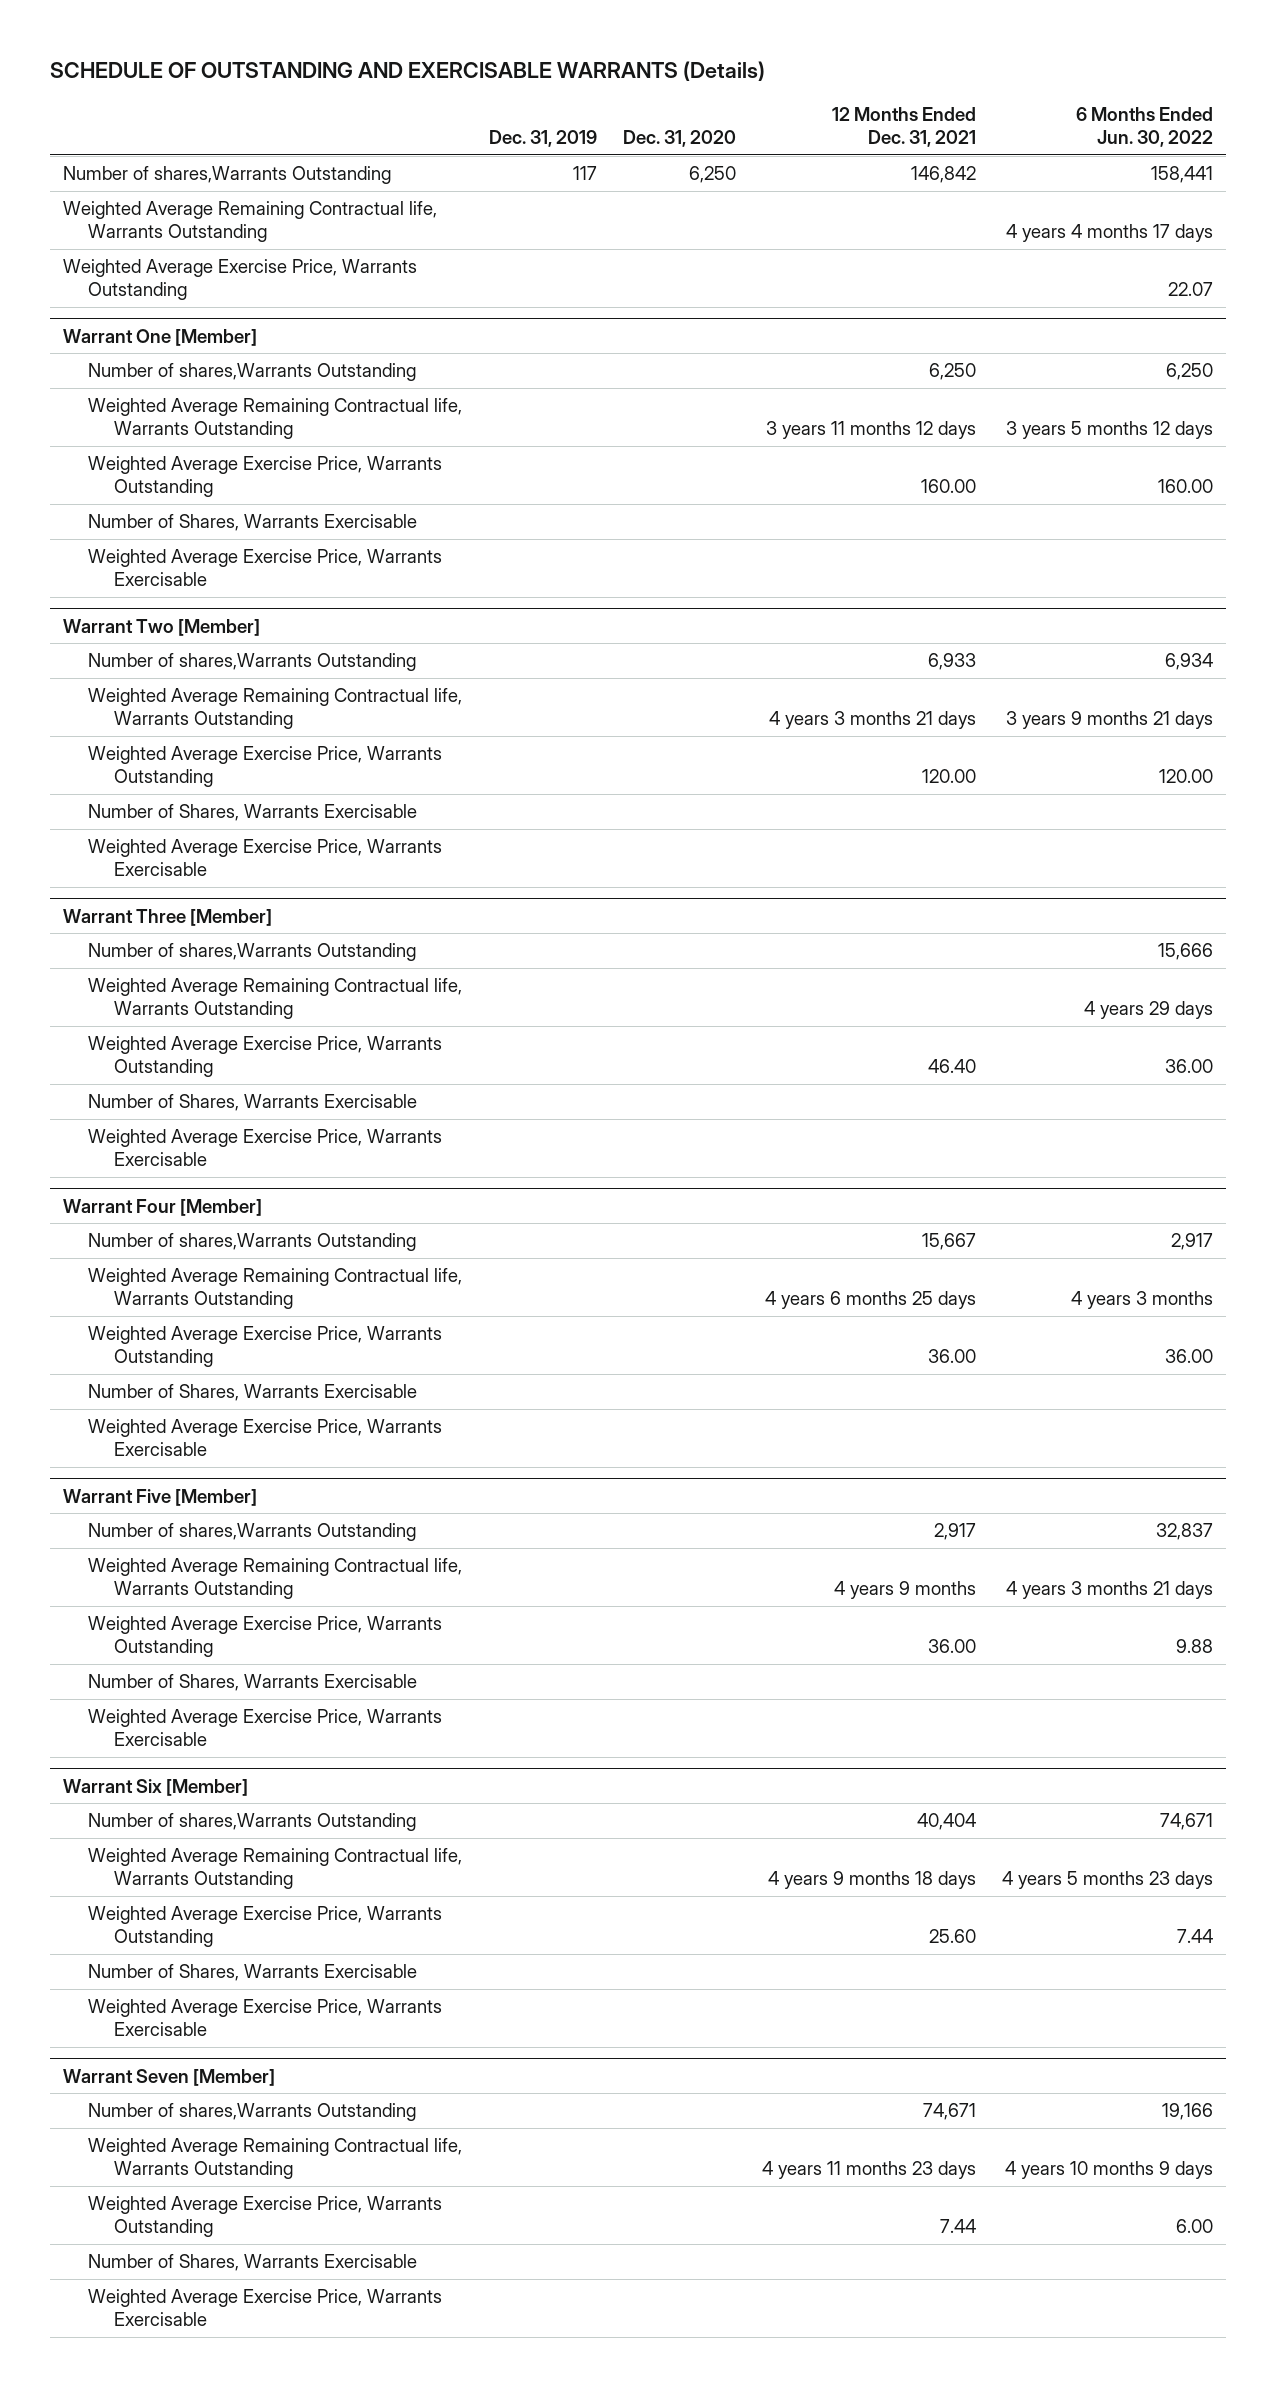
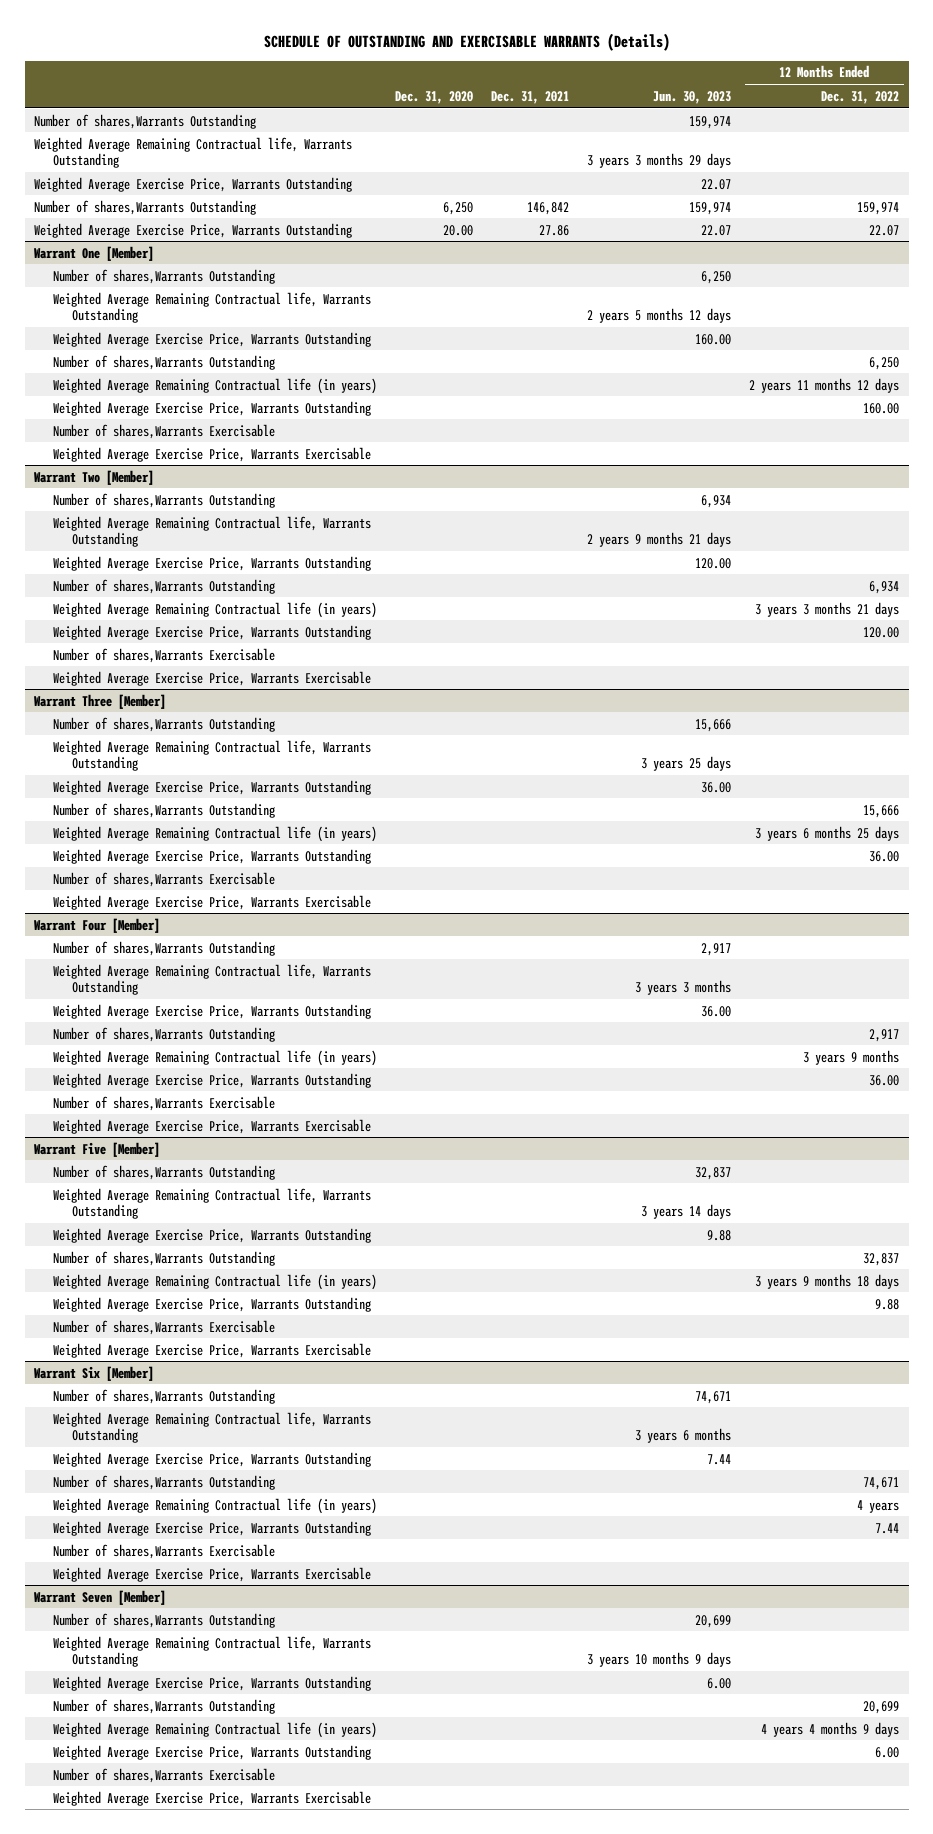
- | Dec. 31, 2019 | Dec. 31, 2020 | 12 Months Ended Dec. 31, 2021 | 6 Months Ended Jun. 30, 2022
+ | Dec. 31, 2020 | Dec. 31, 2021 | Jun. 30, 2023 | 12 Months Ended Dec. 31, 2022
+ Number of shares,Warrants Outstanding | | | 159,974 |
moved down: Number of shares,Warrants Outstanding | 6,250 | 146,842 | 159,974 | 159,974
+ Weighted Average Exercise Price, Warrants Outstanding | 20.00 | 27.86 | 22.07 | 22.07
@ Warrant One [Member]
- Number of Shares, Warrants Exercisable
+ Number of shares,Warrants Outstanding | | | | 6,250
+ Weighted Average Remaining Contractual life (in years) | | | | 2 years 11 months 12 days
+ Weighted Average Exercise Price, Warrants Outstanding | | | | 160.00
+ Number of shares,Warrants Exercisable
@ Warrant Two [Member]
- Number of Shares, Warrants Exercisable
+ Number of shares,Warrants Outstanding | | | | 6,934
+ Weighted Average Remaining Contractual life (in years) | | | | 3 years 3 months 21 days
+ Weighted Average Exercise Price, Warrants Outstanding | | | | 120.00
+ Number of shares,Warrants Exercisable
@ Warrant Three [Member]
- Number of Shares, Warrants Exercisable
+ Number of shares,Warrants Outstanding | | | | 15,666
+ Weighted Average Remaining Contractual life (in years) | | | | 3 years 6 months 25 days
+ Weighted Average Exercise Price, Warrants Outstanding | | | | 36.00
+ Number of shares,Warrants Exercisable
@ Warrant Four [Member]
- Number of Shares, Warrants Exercisable
+ Number of shares,Warrants Outstanding | | | | 2,917
+ Weighted Average Remaining Contractual life (in years) | | | | 3 years 9 months
+ Weighted Average Exercise Price, Warrants Outstanding | | | | 36.00
+ Number of shares,Warrants Exercisable
@ Warrant Five [Member]
- Number of Shares, Warrants Exercisable
+ Number of shares,Warrants Outstanding | | | | 32,837
+ Weighted Average Remaining Contractual life (in years) | | | | 3 years 9 months 18 days
+ Weighted Average Exercise Price, Warrants Outstanding | | | | 9.88
+ Number of shares,Warrants Exercisable
@ Warrant Six [Member]
- Number of Shares, Warrants Exercisable
+ Number of shares,Warrants Outstanding | | | | 74,671
+ Weighted Average Remaining Contractual life (in years) | | | | 4 years
+ Weighted Average Exercise Price, Warrants Outstanding | | | | 7.44
+ Number of shares,Warrants Exercisable
@ Warrant Seven [Member]
- Number of Shares, Warrants Exercisable
+ Number of shares,Warrants Outstanding | | | | 20,699
+ Weighted Average Remaining Contractual life (in years) | | | | 4 years 4 months 9 days
+ Weighted Average Exercise Price, Warrants Outstanding | | | | 6.00
+ Number of shares,Warrants Exercisable

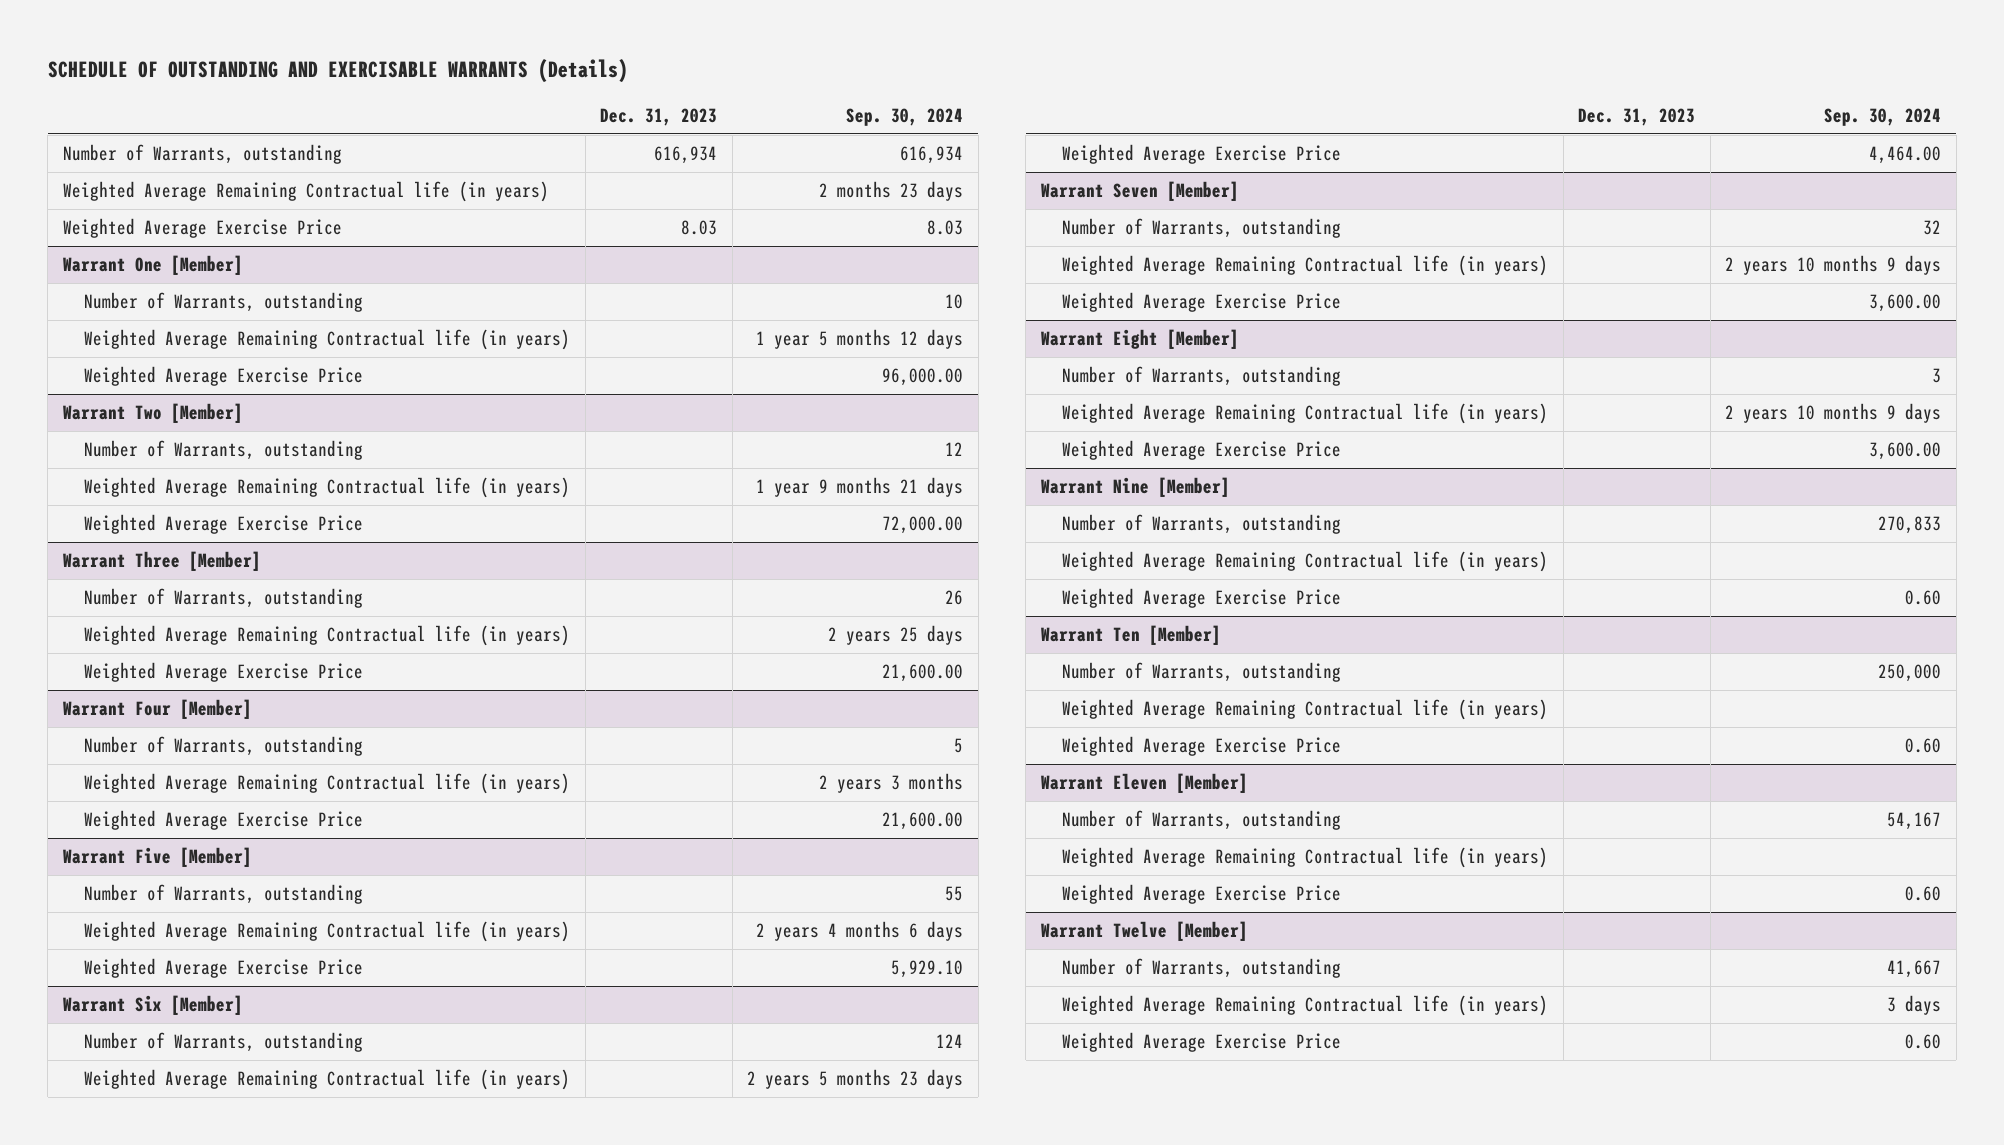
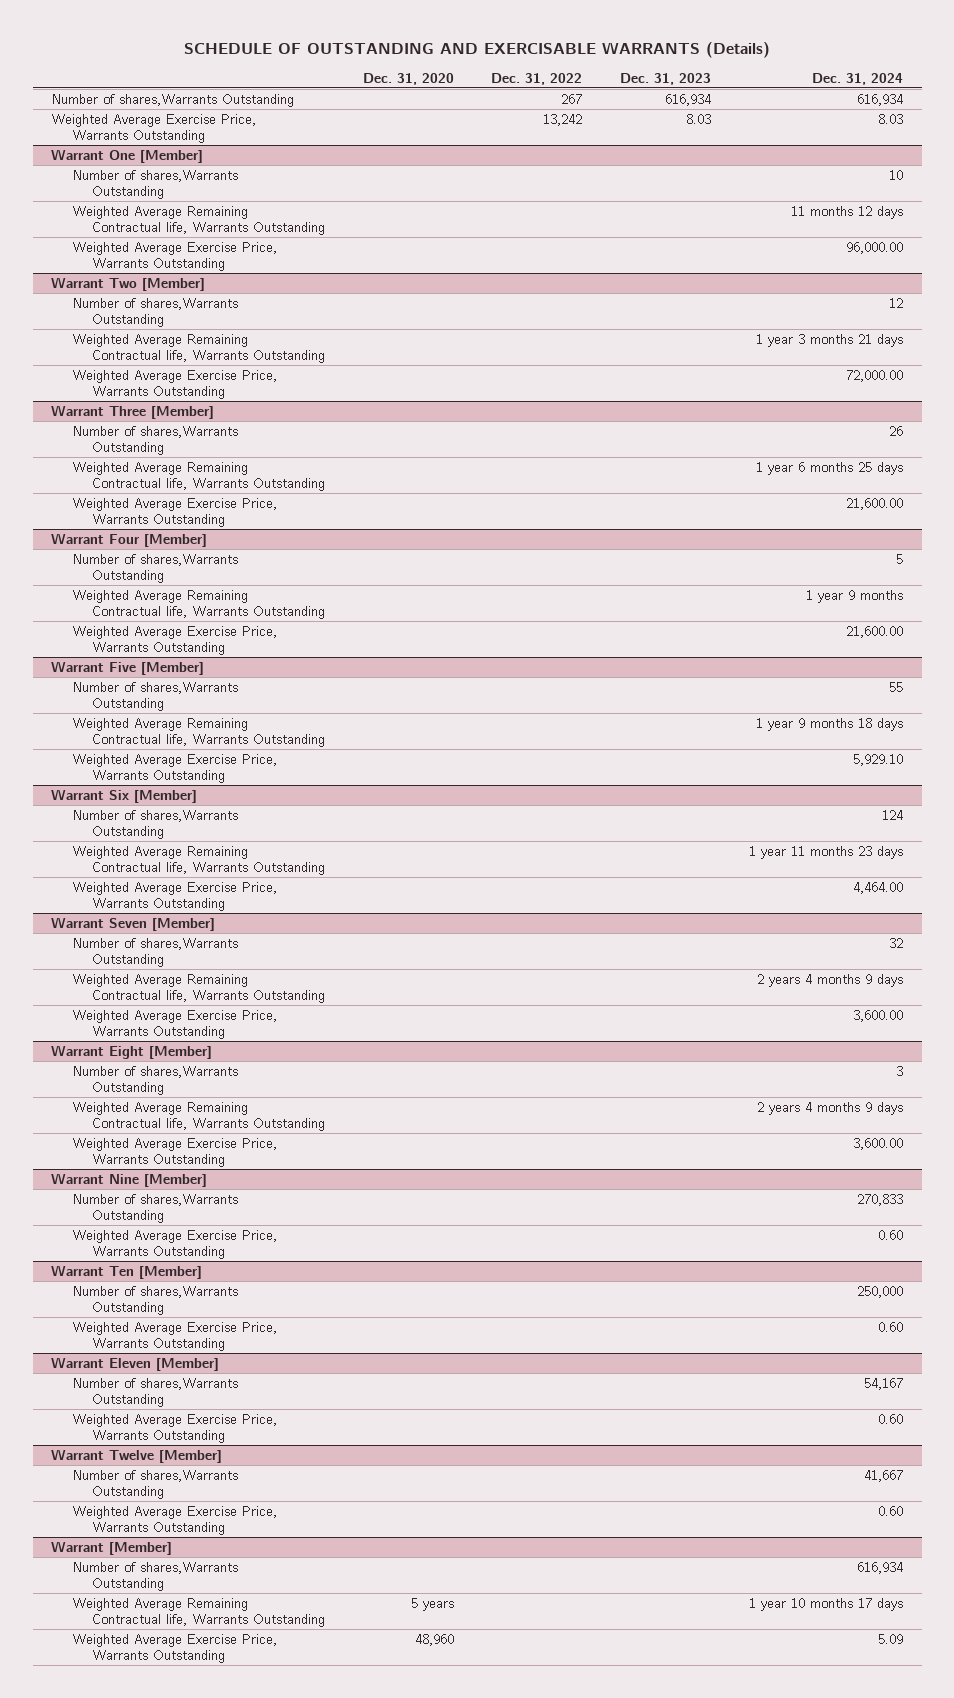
- | Dec. 31, 2023 | Sep. 30, 2024
+ | Dec. 31, 2020 | Dec. 31, 2022 | Dec. 31, 2023 | Dec. 31, 2024
- Number of Warrants, outstanding | 616,934 | 616,934
- Weighted Average Remaining Contractual life (in years) | | 2 months 23 days
- Weighted Average Exercise Price | 8.03 | 8.03
+ Number of shares,Warrants Outstanding | | 267 | 616,934 | 616,934
+ Weighted Average Exercise Price, Warrants Outstanding | | 13,242 | 8.03 | 8.03
@ Warrant One [Member]
- Number of Warrants, outstanding | | 10
- Weighted Average Remaining Contractual life (in years) | | 1 year 5 months 12 days
- Weighted Average Exercise Price | | 96,000.00
+ Number of shares,Warrants Outstanding | | | | 10
+ Weighted Average Remaining Contractual life, Warrants Outstanding | | | | 11 months 12 days
+ Weighted Average Exercise Price, Warrants Outstanding | | | | 96,000.00
@ Warrant Two [Member]
- Number of Warrants, outstanding | | 12
- Weighted Average Remaining Contractual life (in years) | | 1 year 9 months 21 days
- Weighted Average Exercise Price | | 72,000.00
+ Number of shares,Warrants Outstanding | | | | 12
+ Weighted Average Remaining Contractual life, Warrants Outstanding | | | | 1 year 3 months 21 days
+ Weighted Average Exercise Price, Warrants Outstanding | | | | 72,000.00
@ Warrant Three [Member]
- Number of Warrants, outstanding | | 26
- Weighted Average Remaining Contractual life (in years) | | 2 years 25 days
- Weighted Average Exercise Price | | 21,600.00
+ Number of shares,Warrants Outstanding | | | | 26
+ Weighted Average Remaining Contractual life, Warrants Outstanding | | | | 1 year 6 months 25 days
+ Weighted Average Exercise Price, Warrants Outstanding | | | | 21,600.00
@ Warrant Four [Member]
- Number of Warrants, outstanding | | 5
- Weighted Average Remaining Contractual life (in years) | | 2 years 3 months
- Weighted Average Exercise Price | | 21,600.00
+ Number of shares,Warrants Outstanding | | | | 5
+ Weighted Average Remaining Contractual life, Warrants Outstanding | | | | 1 year 9 months
+ Weighted Average Exercise Price, Warrants Outstanding | | | | 21,600.00
@ Warrant Five [Member]
- Number of Warrants, outstanding | | 55
- Weighted Average Remaining Contractual life (in years) | | 2 years 4 months 6 days
- Weighted Average Exercise Price | | 5,929.10
+ Number of shares,Warrants Outstanding | | | | 55
+ Weighted Average Remaining Contractual life, Warrants Outstanding | | | | 1 year 9 months 18 days
+ Weighted Average Exercise Price, Warrants Outstanding | | | | 5,929.10
@ Warrant Six [Member]
- Number of Warrants, outstanding | | 124
- Weighted Average Remaining Contractual life (in years) | | 2 years 5 months 23 days
- Weighted Average Exercise Price | | 4,464.00
+ Number of shares,Warrants Outstanding | | | | 124
+ Weighted Average Remaining Contractual life, Warrants Outstanding | | | | 1 year 11 months 23 days
+ Weighted Average Exercise Price, Warrants Outstanding | | | | 4,464.00
@ Warrant Seven [Member]
- Number of Warrants, outstanding | | 32
- Weighted Average Remaining Contractual life (in years) | | 2 years 10 months 9 days
- Weighted Average Exercise Price | | 3,600.00
+ Number of shares,Warrants Outstanding | | | | 32
+ Weighted Average Remaining Contractual life, Warrants Outstanding | | | | 2 years 4 months 9 days
+ Weighted Average Exercise Price, Warrants Outstanding | | | | 3,600.00
@ Warrant Eight [Member]
- Number of Warrants, outstanding | | 3
- Weighted Average Remaining Contractual life (in years) | | 2 years 10 months 9 days
- Weighted Average Exercise Price | | 3,600.00
+ Number of shares,Warrants Outstanding | | | | 3
+ Weighted Average Remaining Contractual life, Warrants Outstanding | | | | 2 years 4 months 9 days
+ Weighted Average Exercise Price, Warrants Outstanding | | | | 3,600.00
@ Warrant Nine [Member]
- Number of Warrants, outstanding | | 270,833
- Weighted Average Remaining Contractual life (in years)
- Weighted Average Exercise Price | | 0.60
+ Number of shares,Warrants Outstanding | | | | 270,833
+ Weighted Average Exercise Price, Warrants Outstanding | | | | 0.60
@ Warrant Ten [Member]
- Number of Warrants, outstanding | | 250,000
- Weighted Average Remaining Contractual life (in years)
- Weighted Average Exercise Price | | 0.60
+ Number of shares,Warrants Outstanding | | | | 250,000
+ Weighted Average Exercise Price, Warrants Outstanding | | | | 0.60
@ Warrant Eleven [Member]
- Number of Warrants, outstanding | | 54,167
- Weighted Average Remaining Contractual life (in years)
- Weighted Average Exercise Price | | 0.60
+ Number of shares,Warrants Outstanding | | | | 54,167
+ Weighted Average Exercise Price, Warrants Outstanding | | | | 0.60
@ Warrant Twelve [Member]
- Number of Warrants, outstanding | | 41,667
- Weighted Average Remaining Contractual life (in years) | | 3 days
- Weighted Average Exercise Price | | 0.60
+ Number of shares,Warrants Outstanding | | | | 41,667
+ Weighted Average Exercise Price, Warrants Outstanding | | | | 0.60
+ Warrant [Member]
+ Number of shares,Warrants Outstanding | | | | 616,934
+ Weighted Average Remaining Contractual life, Warrants Outstanding | 5 years | | | 1 year 10 months 17 days
+ Weighted Average Exercise Price, Warrants Outstanding | 48,960 | | | 5.09

